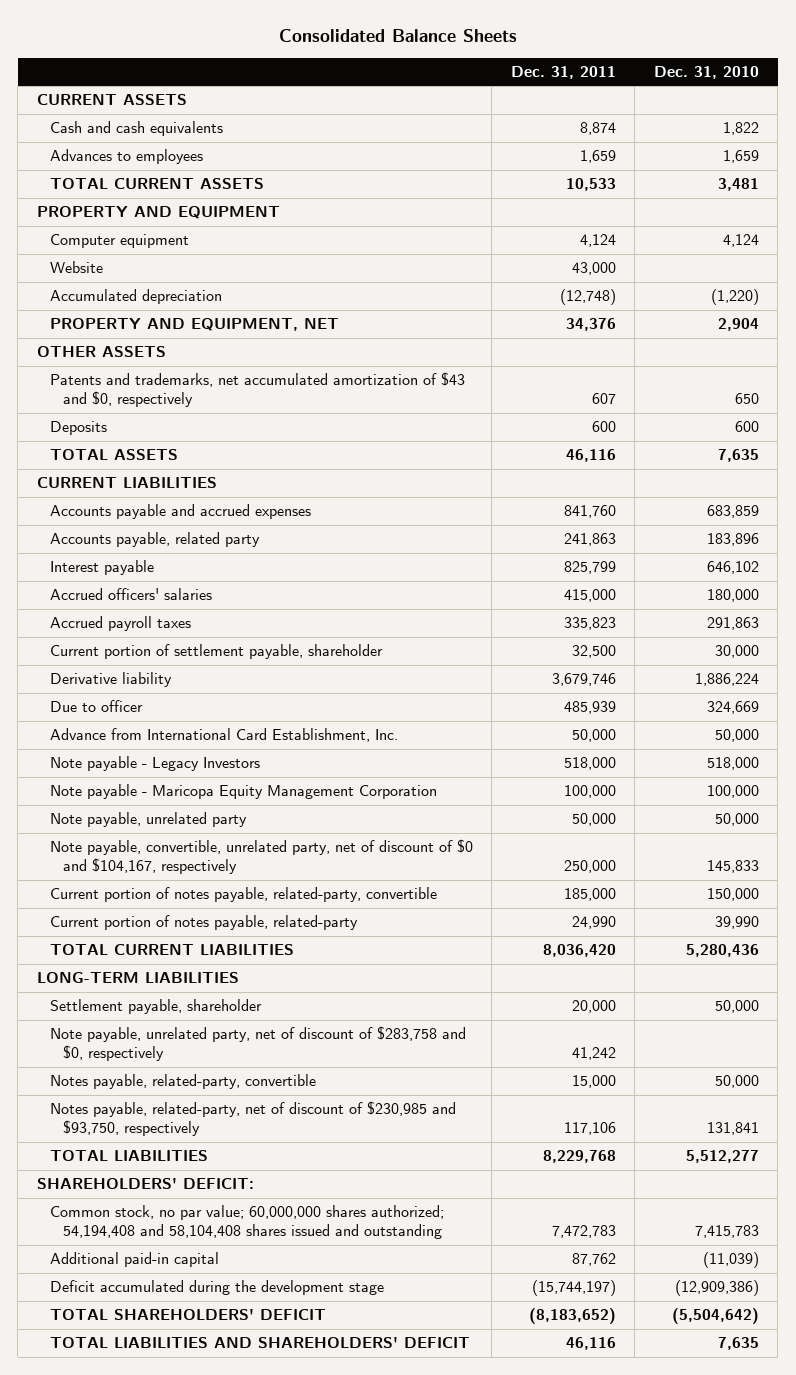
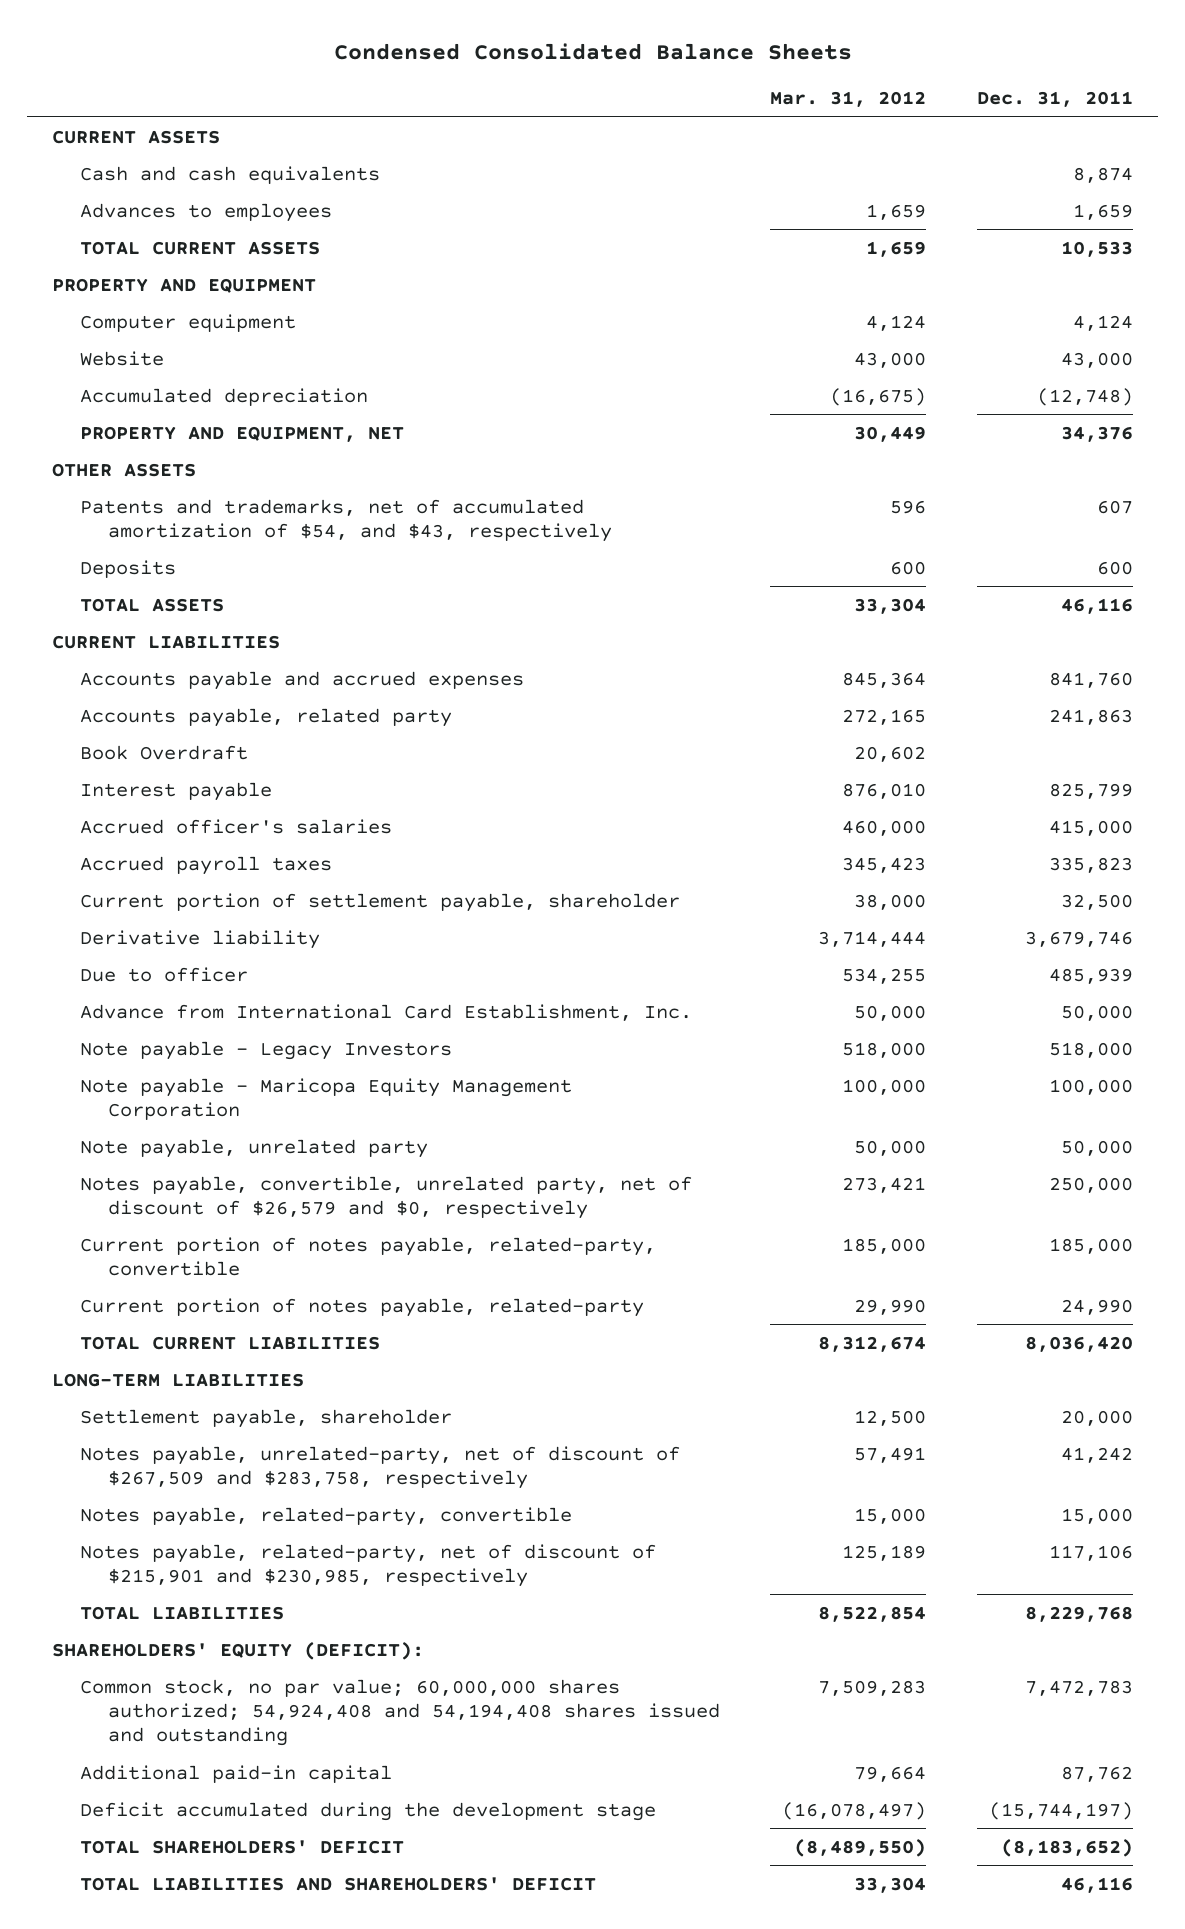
- Consolidated Balance Sheets
+ Condensed Consolidated Balance Sheets
- | Dec. 31, 2011 | Dec. 31, 2010
+ | Mar. 31, 2012 | Dec. 31, 2011
- Patents and trademarks, net accumulated amortization of $43 and $0, respectively | 607 | 650
+ Patents and trademarks, net of accumulated amortization of $54, and $43, respectively | 596 | 607
+ Book Overdraft | 20,602 |
- Accrued officers' salaries | 415,000 | 180,000
+ Accrued officer's salaries | 460,000 | 415,000
- Note payable, convertible, unrelated party, net of discount of $0 and $104,167, respectively | 250,000 | 145,833
+ Notes payable, convertible, unrelated party, net of discount of $26,579 and $0, respectively | 273,421 | 250,000
- Note payable, unrelated party, net of discount of $283,758 and $0, respectively | 41,242 |
+ Notes payable, unrelated-party, net of discount of $267,509 and $283,758, respectively | 57,491 | 41,242
- Notes payable, related-party, net of discount of $230,985 and $93,750, respectively | 117,106 | 131,841
+ Notes payable, related-party, net of discount of $215,901 and $230,985, respectively | 125,189 | 117,106
- SHAREHOLDERS' DEFICIT:
- Common stock, no par value; 60,000,000 shares authorized; 54,194,408 and 58,104,408 shares issued and outstanding | 7,472,783 | 7,415,783
+ SHAREHOLDERS' EQUITY (DEFICIT):
+ Common stock, no par value; 60,000,000 shares authorized; 54,924,408 and 54,194,408 shares issued and outstanding | 7,509,283 | 7,472,783

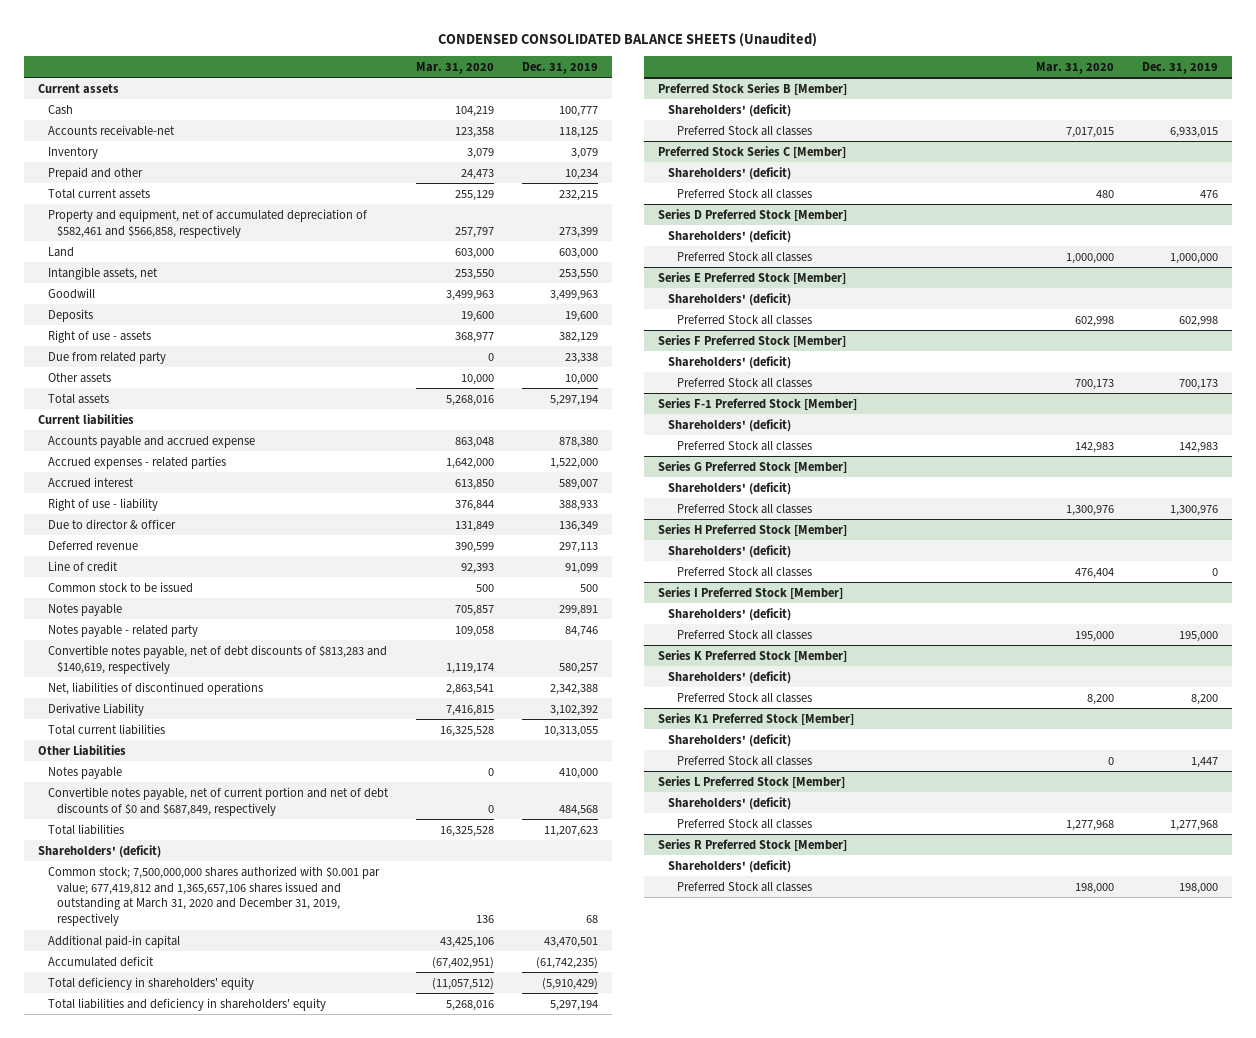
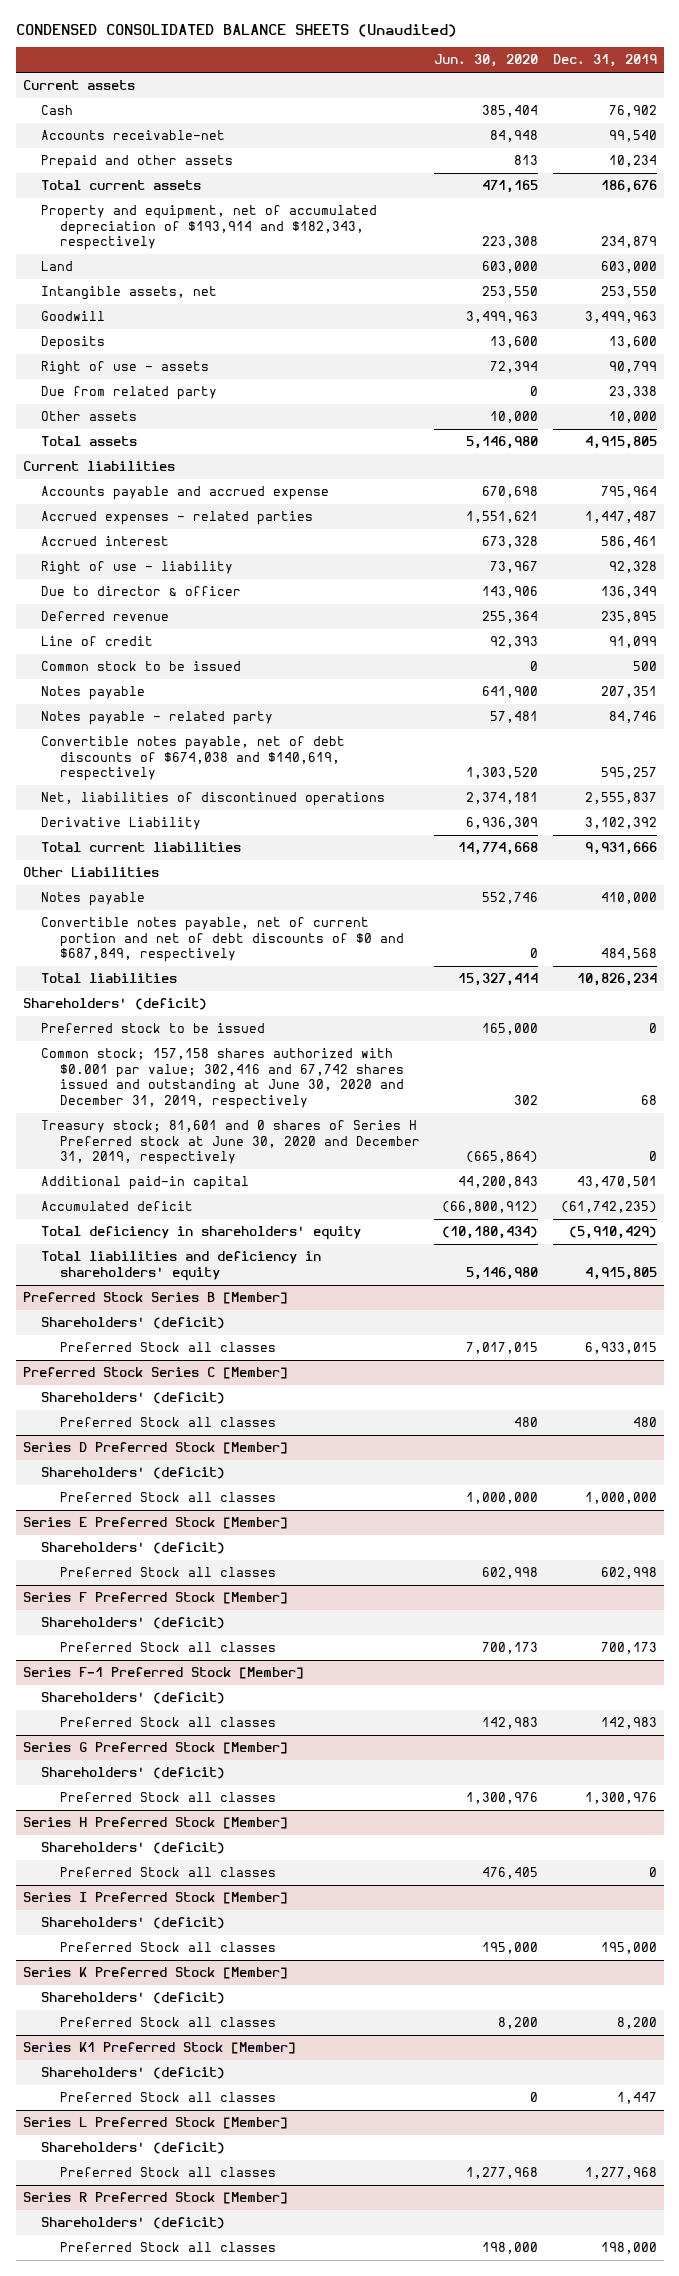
- | Mar. 31, 2020 | Dec. 31, 2019
+ | Jun. 30, 2020 | Dec. 31, 2019
- Cash | 104,219 | 100,777
- Accounts receivable-net | 123,358 | 118,125
- Inventory | 3,079 | 3,079
- Prepaid and other | 24,473 | 10,234
- Total current assets | 255,129 | 232,215
- Property and equipment, net of accumulated depreciation of $582,461 and $566,858, respectively | 257,797 | 273,399
+ Cash | 385,404 | 76,902
+ Accounts receivable-net | 84,948 | 99,540
+ Prepaid and other assets | 813 | 10,234
+ Total current assets | 471,165 | 186,676
+ Property and equipment, net of accumulated depreciation of $193,914 and $182,343, respectively | 223,308 | 234,879
- Deposits | 19,600 | 19,600
- Right of use - assets | 368,977 | 382,129
+ Deposits | 13,600 | 13,600
+ Right of use - assets | 72,394 | 90,799
- Total assets | 5,268,016 | 5,297,194
+ Total assets | 5,146,980 | 4,915,805
- Accounts payable and accrued expense | 863,048 | 878,380
- Accrued expenses - related parties | 1,642,000 | 1,522,000
- Accrued interest | 613,850 | 589,007
- Right of use - liability | 376,844 | 388,933
+ Accounts payable and accrued expense | 670,698 | 795,964
+ Accrued expenses - related parties | 1,551,621 | 1,447,487
+ Accrued interest | 673,328 | 586,461
+ Right of use - liability | 73,967 | 92,328
- Deferred revenue | 390,599 | 297,113
+ Deferred revenue | 255,364 | 235,895
- Notes payable | 705,857 | 299,891
+ Notes payable | 641,900 | 207,351
- Convertible notes payable, net of debt discounts of $813,283 and $140,619, respectively | 1,119,174 | 580,257
- Net, liabilities of discontinued operations | 2,863,541 | 2,342,388
+ Convertible notes payable, net of debt discounts of $674,038 and $140,619, respectively | 1,303,520 | 595,257
+ Net, liabilities of discontinued operations | 2,374,181 | 2,555,837
- Total current liabilities | 16,325,528 | 10,313,055
+ Total current liabilities | 14,774,668 | 9,931,666
- Total liabilities | 16,325,528 | 11,207,623
+ Total liabilities | 15,327,414 | 10,826,234
- Common stock; 7,500,000,000 shares authorized with $0.001 par value; 677,419,812 and 1,365,657,106 shares issued and outstanding at March 31, 2020 and December 31, 2019, respectively | 136 | 68
+ Preferred stock to be issued | 165,000 | 0
+ Common stock; 157,158 shares authorized with $0.001 par value; 302,416 and 67,742 shares issued and outstanding at June 30, 2020 and December 31, 2019, respectively | 302 | 68
+ Treasury stock; 81,601 and 0 shares of Series H Preferred stock at June 30, 2020 and December 31, 2019, respectively | (665,864) | 0
- Total liabilities and deficiency in shareholders' equity | 5,268,016 | 5,297,194
+ Total liabilities and deficiency in shareholders' equity | 5,146,980 | 4,915,805
@ Preferred Stock Series C [Member]
- Preferred Stock all classes | 480 | 476
+ Preferred Stock all classes | 480 | 480

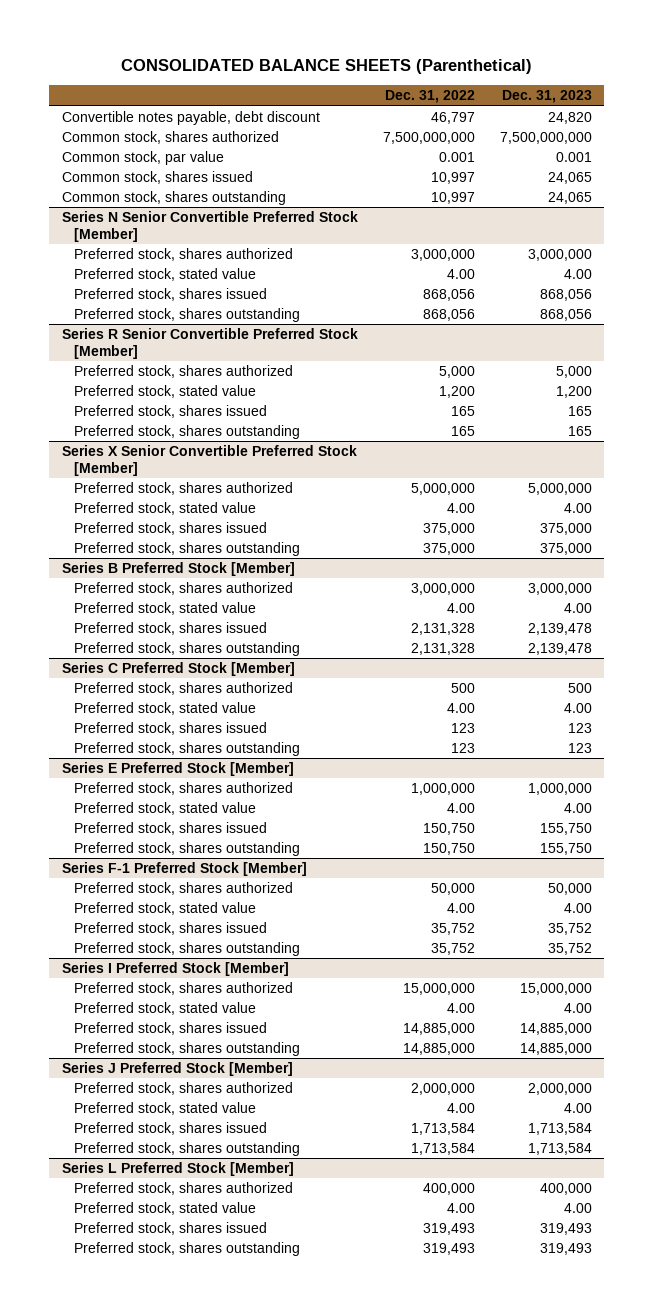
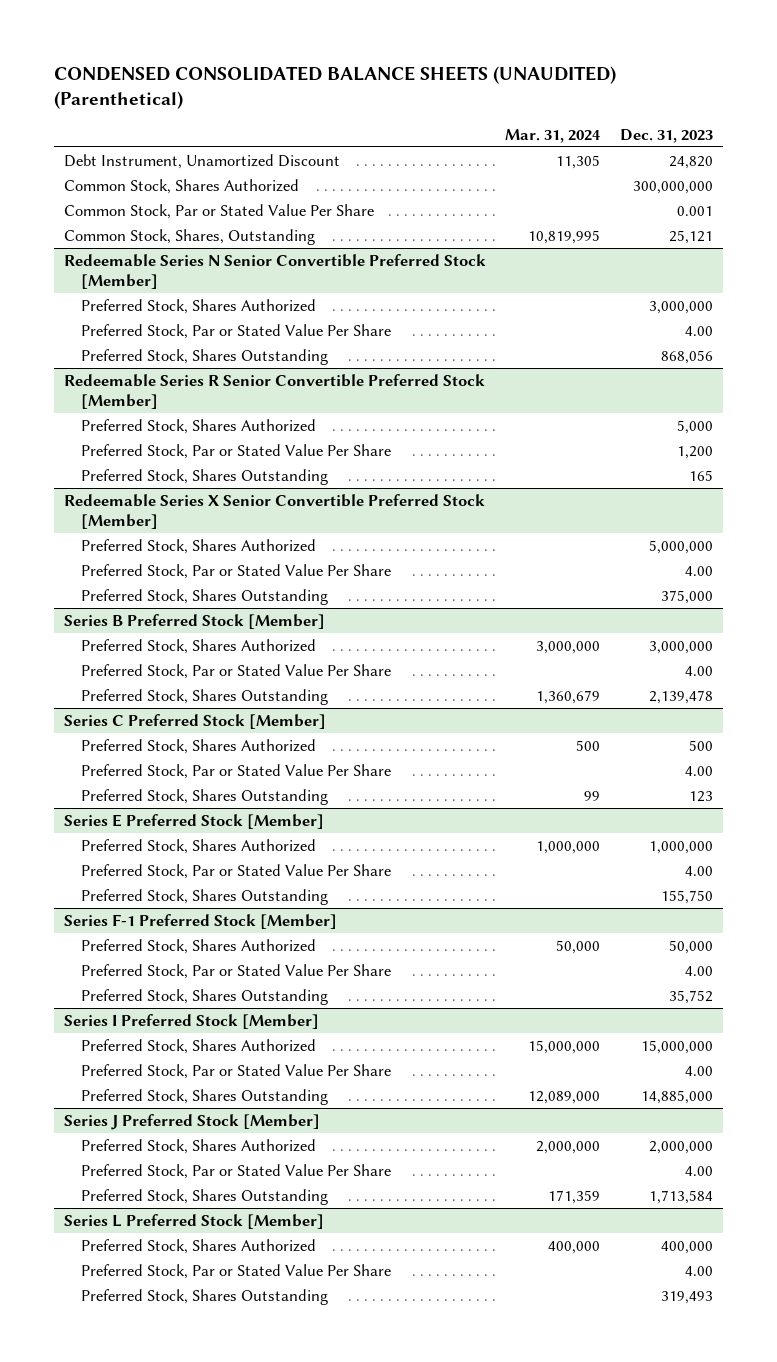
- CONSOLIDATED BALANCE SHEETS (Parenthetical)
+ CONDENSED CONSOLIDATED BALANCE SHEETS (UNAUDITED) (Parenthetical)
- | Dec. 31, 2022 | Dec. 31, 2023
+ | Mar. 31, 2024 | Dec. 31, 2023
- Convertible notes payable, debt discount | 46,797 | 24,820
- Common stock, shares authorized | 7,500,000,000 | 7,500,000,000
- Common stock, par value | 0.001 | 0.001
- Common stock, shares issued | 10,997 | 24,065
- Common stock, shares outstanding | 10,997 | 24,065
- Series N Senior Convertible Preferred Stock [Member]
- Preferred stock, shares authorized | 3,000,000 | 3,000,000
- Preferred stock, stated value | 4.00 | 4.00
- Preferred stock, shares issued | 868,056 | 868,056
- Preferred stock, shares outstanding | 868,056 | 868,056
- Series R Senior Convertible Preferred Stock [Member]
- Preferred stock, shares authorized | 5,000 | 5,000
- Preferred stock, stated value | 1,200 | 1,200
- Preferred stock, shares issued | 165 | 165
- Preferred stock, shares outstanding | 165 | 165
- Series X Senior Convertible Preferred Stock [Member]
- Preferred stock, shares authorized | 5,000,000 | 5,000,000
- Preferred stock, stated value | 4.00 | 4.00
- Preferred stock, shares issued | 375,000 | 375,000
- Preferred stock, shares outstanding | 375,000 | 375,000
+ Debt Instrument, Unamortized Discount | 11,305 | 24,820
+ Common Stock, Shares Authorized | | 300,000,000
+ Common Stock, Par or Stated Value Per Share | | 0.001
+ Common Stock, Shares, Outstanding | 10,819,995 | 25,121
+ Redeemable Series N Senior Convertible Preferred Stock [Member]
+ Preferred Stock, Shares Authorized | | 3,000,000
+ Preferred Stock, Par or Stated Value Per Share | | 4.00
+ Preferred Stock, Shares Outstanding | | 868,056
+ Redeemable Series R Senior Convertible Preferred Stock [Member]
+ Preferred Stock, Shares Authorized | | 5,000
+ Preferred Stock, Par or Stated Value Per Share | | 1,200
+ Preferred Stock, Shares Outstanding | | 165
+ Redeemable Series X Senior Convertible Preferred Stock [Member]
+ Preferred Stock, Shares Authorized | | 5,000,000
+ Preferred Stock, Par or Stated Value Per Share | | 4.00
+ Preferred Stock, Shares Outstanding | | 375,000
@ Series B Preferred Stock [Member]
- Preferred stock, shares authorized | 3,000,000 | 3,000,000
- Preferred stock, stated value | 4.00 | 4.00
- Preferred stock, shares issued | 2,131,328 | 2,139,478
- Preferred stock, shares outstanding | 2,131,328 | 2,139,478
+ Preferred Stock, Shares Authorized | 3,000,000 | 3,000,000
+ Preferred Stock, Par or Stated Value Per Share | | 4.00
+ Preferred Stock, Shares Outstanding | 1,360,679 | 2,139,478
@ Series C Preferred Stock [Member]
- Preferred stock, shares authorized | 500 | 500
- Preferred stock, stated value | 4.00 | 4.00
- Preferred stock, shares issued | 123 | 123
- Preferred stock, shares outstanding | 123 | 123
+ Preferred Stock, Shares Authorized | 500 | 500
+ Preferred Stock, Par or Stated Value Per Share | | 4.00
+ Preferred Stock, Shares Outstanding | 99 | 123
@ Series E Preferred Stock [Member]
- Preferred stock, shares authorized | 1,000,000 | 1,000,000
- Preferred stock, stated value | 4.00 | 4.00
- Preferred stock, shares issued | 150,750 | 155,750
- Preferred stock, shares outstanding | 150,750 | 155,750
+ Preferred Stock, Shares Authorized | 1,000,000 | 1,000,000
+ Preferred Stock, Par or Stated Value Per Share | | 4.00
+ Preferred Stock, Shares Outstanding | | 155,750
@ Series F-1 Preferred Stock [Member]
- Preferred stock, shares authorized | 50,000 | 50,000
- Preferred stock, stated value | 4.00 | 4.00
- Preferred stock, shares issued | 35,752 | 35,752
- Preferred stock, shares outstanding | 35,752 | 35,752
+ Preferred Stock, Shares Authorized | 50,000 | 50,000
+ Preferred Stock, Par or Stated Value Per Share | | 4.00
+ Preferred Stock, Shares Outstanding | | 35,752
@ Series I Preferred Stock [Member]
- Preferred stock, shares authorized | 15,000,000 | 15,000,000
- Preferred stock, stated value | 4.00 | 4.00
- Preferred stock, shares issued | 14,885,000 | 14,885,000
- Preferred stock, shares outstanding | 14,885,000 | 14,885,000
+ Preferred Stock, Shares Authorized | 15,000,000 | 15,000,000
+ Preferred Stock, Par or Stated Value Per Share | | 4.00
+ Preferred Stock, Shares Outstanding | 12,089,000 | 14,885,000
@ Series J Preferred Stock [Member]
- Preferred stock, shares authorized | 2,000,000 | 2,000,000
- Preferred stock, stated value | 4.00 | 4.00
- Preferred stock, shares issued | 1,713,584 | 1,713,584
- Preferred stock, shares outstanding | 1,713,584 | 1,713,584
+ Preferred Stock, Shares Authorized | 2,000,000 | 2,000,000
+ Preferred Stock, Par or Stated Value Per Share | | 4.00
+ Preferred Stock, Shares Outstanding | 171,359 | 1,713,584
@ Series L Preferred Stock [Member]
- Preferred stock, shares authorized | 400,000 | 400,000
- Preferred stock, stated value | 4.00 | 4.00
- Preferred stock, shares issued | 319,493 | 319,493
- Preferred stock, shares outstanding | 319,493 | 319,493
+ Preferred Stock, Shares Authorized | 400,000 | 400,000
+ Preferred Stock, Par or Stated Value Per Share | | 4.00
+ Preferred Stock, Shares Outstanding | | 319,493

